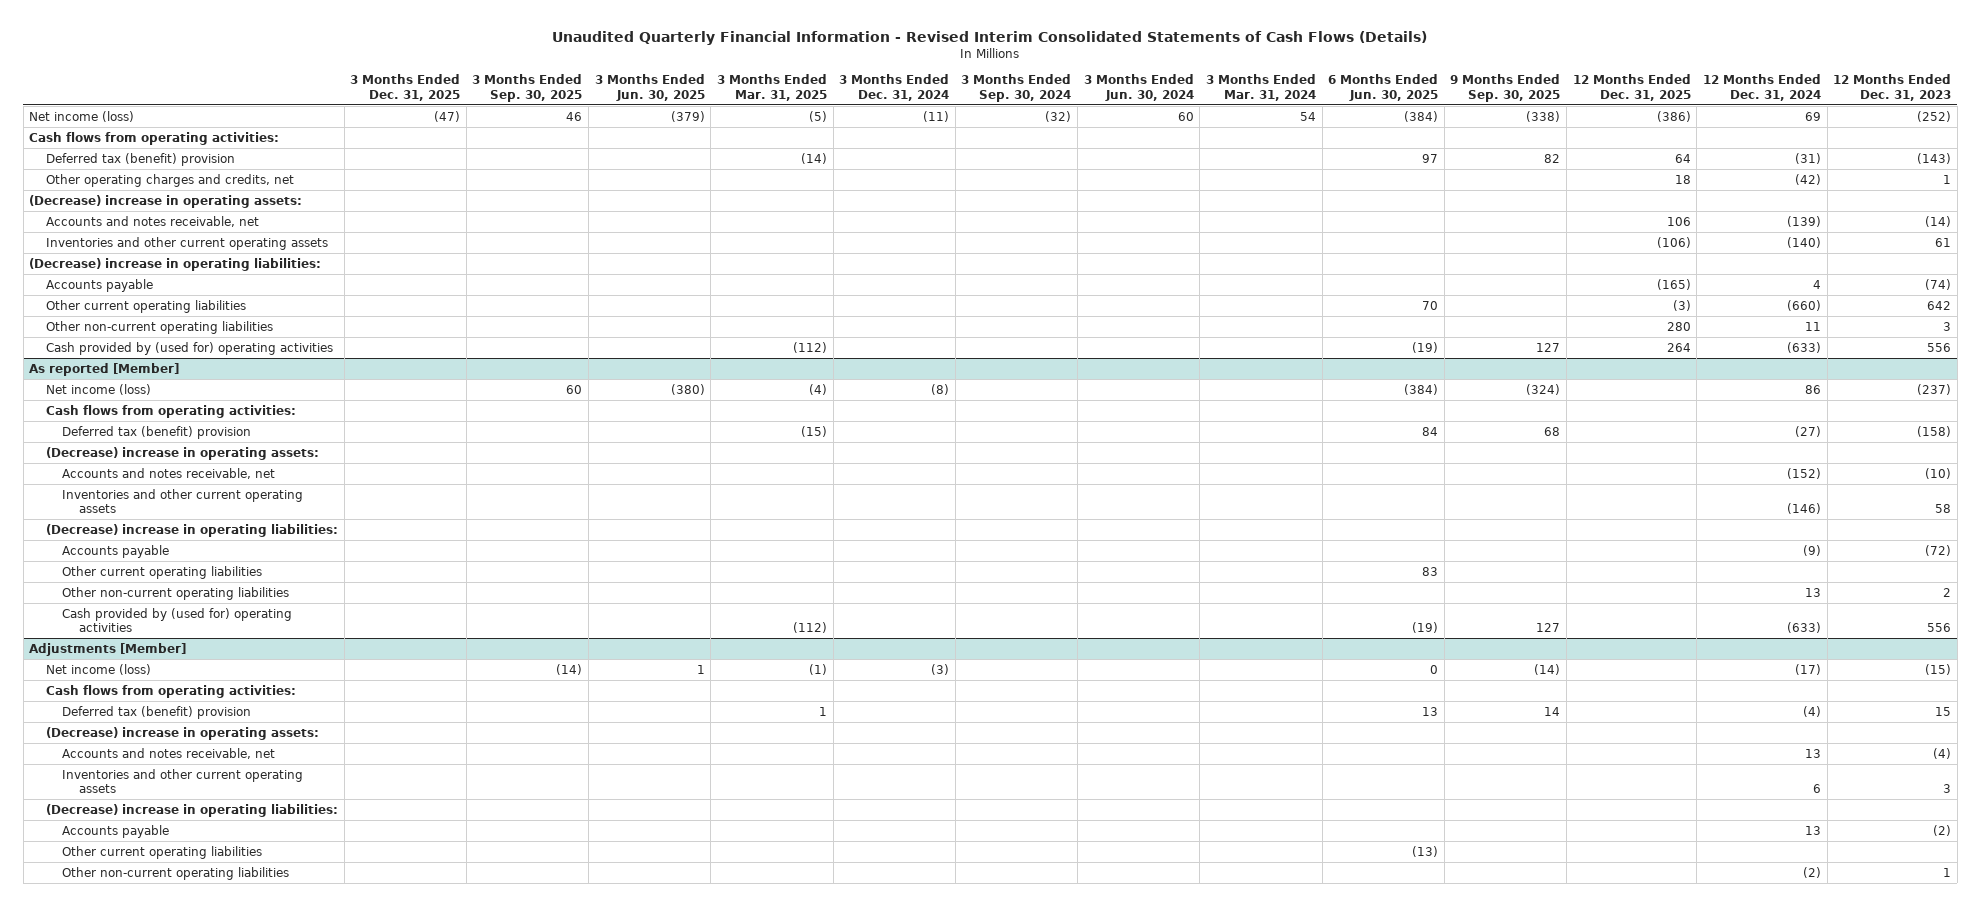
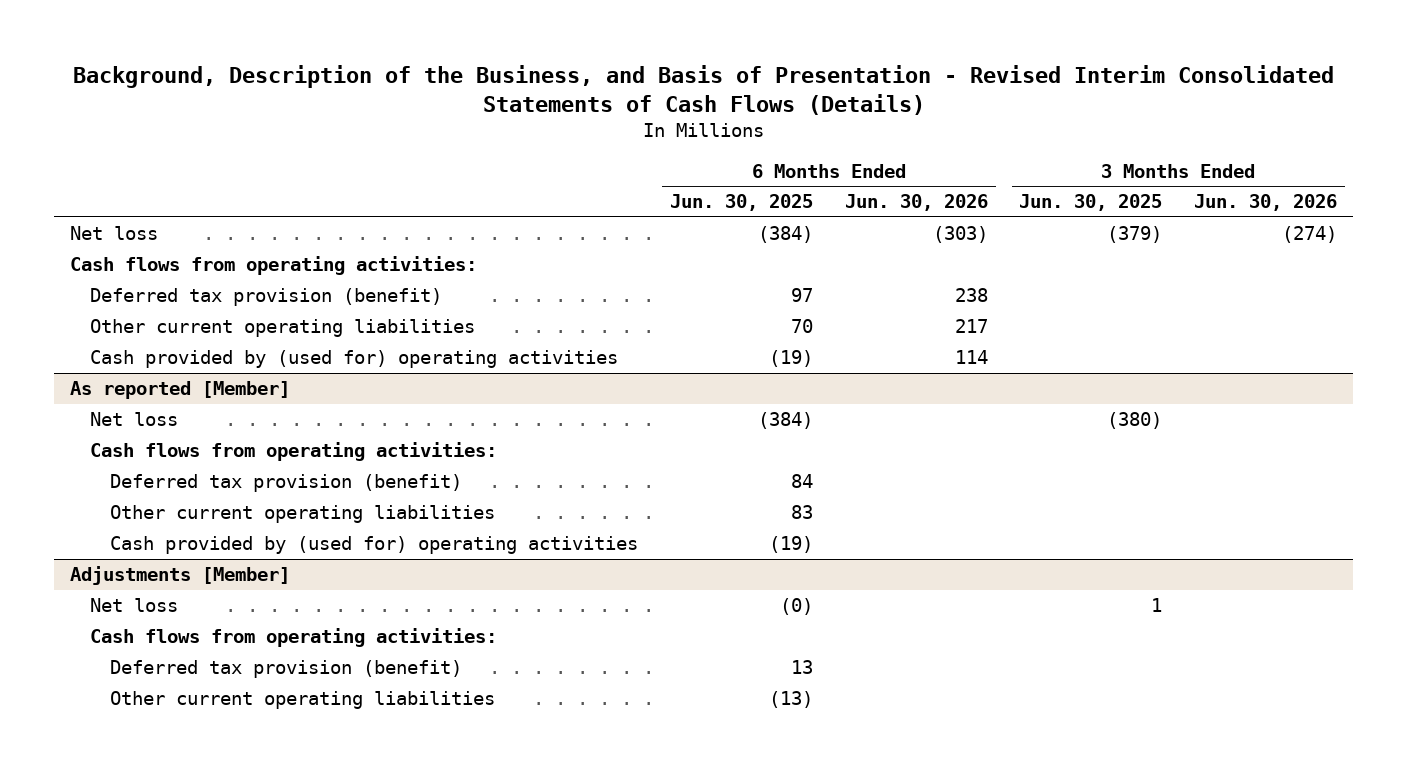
- Unaudited Quarterly Financial Information - Revised Interim Consolidated Statements of Cash Flows (Details)
+ Background, Description of the Business, and Basis of Presentation - Revised Interim Consolidated Statements of Cash Flows (Details)
- | 3 Months Ended Dec. 31, 2025 | 3 Months Ended Sep. 30, 2025 | 3 Months Ended Jun. 30, 2025 | 3 Months Ended Mar. 31, 2025 | 3 Months Ended Dec. 31, 2024 | 3 Months Ended Sep. 30, 2024 | 3 Months Ended Jun. 30, 2024 | 3 Months Ended Mar. 31, 2024 | 6 Months Ended Jun. 30, 2025 | 9 Months Ended Sep. 30, 2025 | 12 Months Ended Dec. 31, 2025 | 12 Months Ended Dec. 31, 2024 | 12 Months Ended Dec. 31, 2023
+ | 6 Months Ended Jun. 30, 2025 | 6 Months Ended Jun. 30, 2026 | 3 Months Ended Jun. 30, 2025 | 3 Months Ended Jun. 30, 2026
- Net income (loss) | (47) | 46 | (379) | (5) | (11) | (32) | 60 | 54 | (384) | (338) | (386) | 69 | (252)
+ Net loss | (384) | (303) | (379) | (274)
- Deferred tax (benefit) provision | | | | (14) | | | | | 97 | 82 | 64 | (31) | (143)
- Other operating charges and credits, net | | | | | | | | | | | 18 | (42) | 1
- (Decrease) increase in operating assets:
- Accounts and notes receivable, net | | | | | | | | | | | 106 | (139) | (14)
- Inventories and other current operating assets | | | | | | | | | | | (106) | (140) | 61
- (Decrease) increase in operating liabilities:
- Accounts payable | | | | | | | | | | | (165) | 4 | (74)
+ Deferred tax provision (benefit) | 97 | 238 | |
- Other non-current operating liabilities | | | | | | | | | | | 280 | 11 | 3
@ As reported [Member]
- Net income (loss) | | 60 | (380) | (4) | (8) | | | | (384) | (324) | | 86 | (237)
+ Net loss | (384) | | (380) |
- Deferred tax (benefit) provision | | | | (15) | | | | | 84 | 68 | | (27) | (158)
- (Decrease) increase in operating assets:
- Accounts and notes receivable, net | | | | | | | | | | | | (152) | (10)
- Inventories and other current operating assets | | | | | | | | | | | | (146) | 58
- (Decrease) increase in operating liabilities:
- Accounts payable | | | | | | | | | | | | (9) | (72)
+ Deferred tax provision (benefit) | 84 | | |
- Other non-current operating liabilities | | | | | | | | | | | | 13 | 2
@ Adjustments [Member]
- Net income (loss) | | (14) | 1 | (1) | (3) | | | | 0 | (14) | | (17) | (15)
+ Net loss | (0) | | 1 |
- Deferred tax (benefit) provision | | | | 1 | | | | | 13 | 14 | | (4) | 15
- (Decrease) increase in operating assets:
- Accounts and notes receivable, net | | | | | | | | | | | | 13 | (4)
- Inventories and other current operating assets | | | | | | | | | | | | 6 | 3
- (Decrease) increase in operating liabilities:
- Accounts payable | | | | | | | | | | | | 13 | (2)
+ Deferred tax provision (benefit) | 13 | | |
- Other non-current operating liabilities | | | | | | | | | | | | (2) | 1

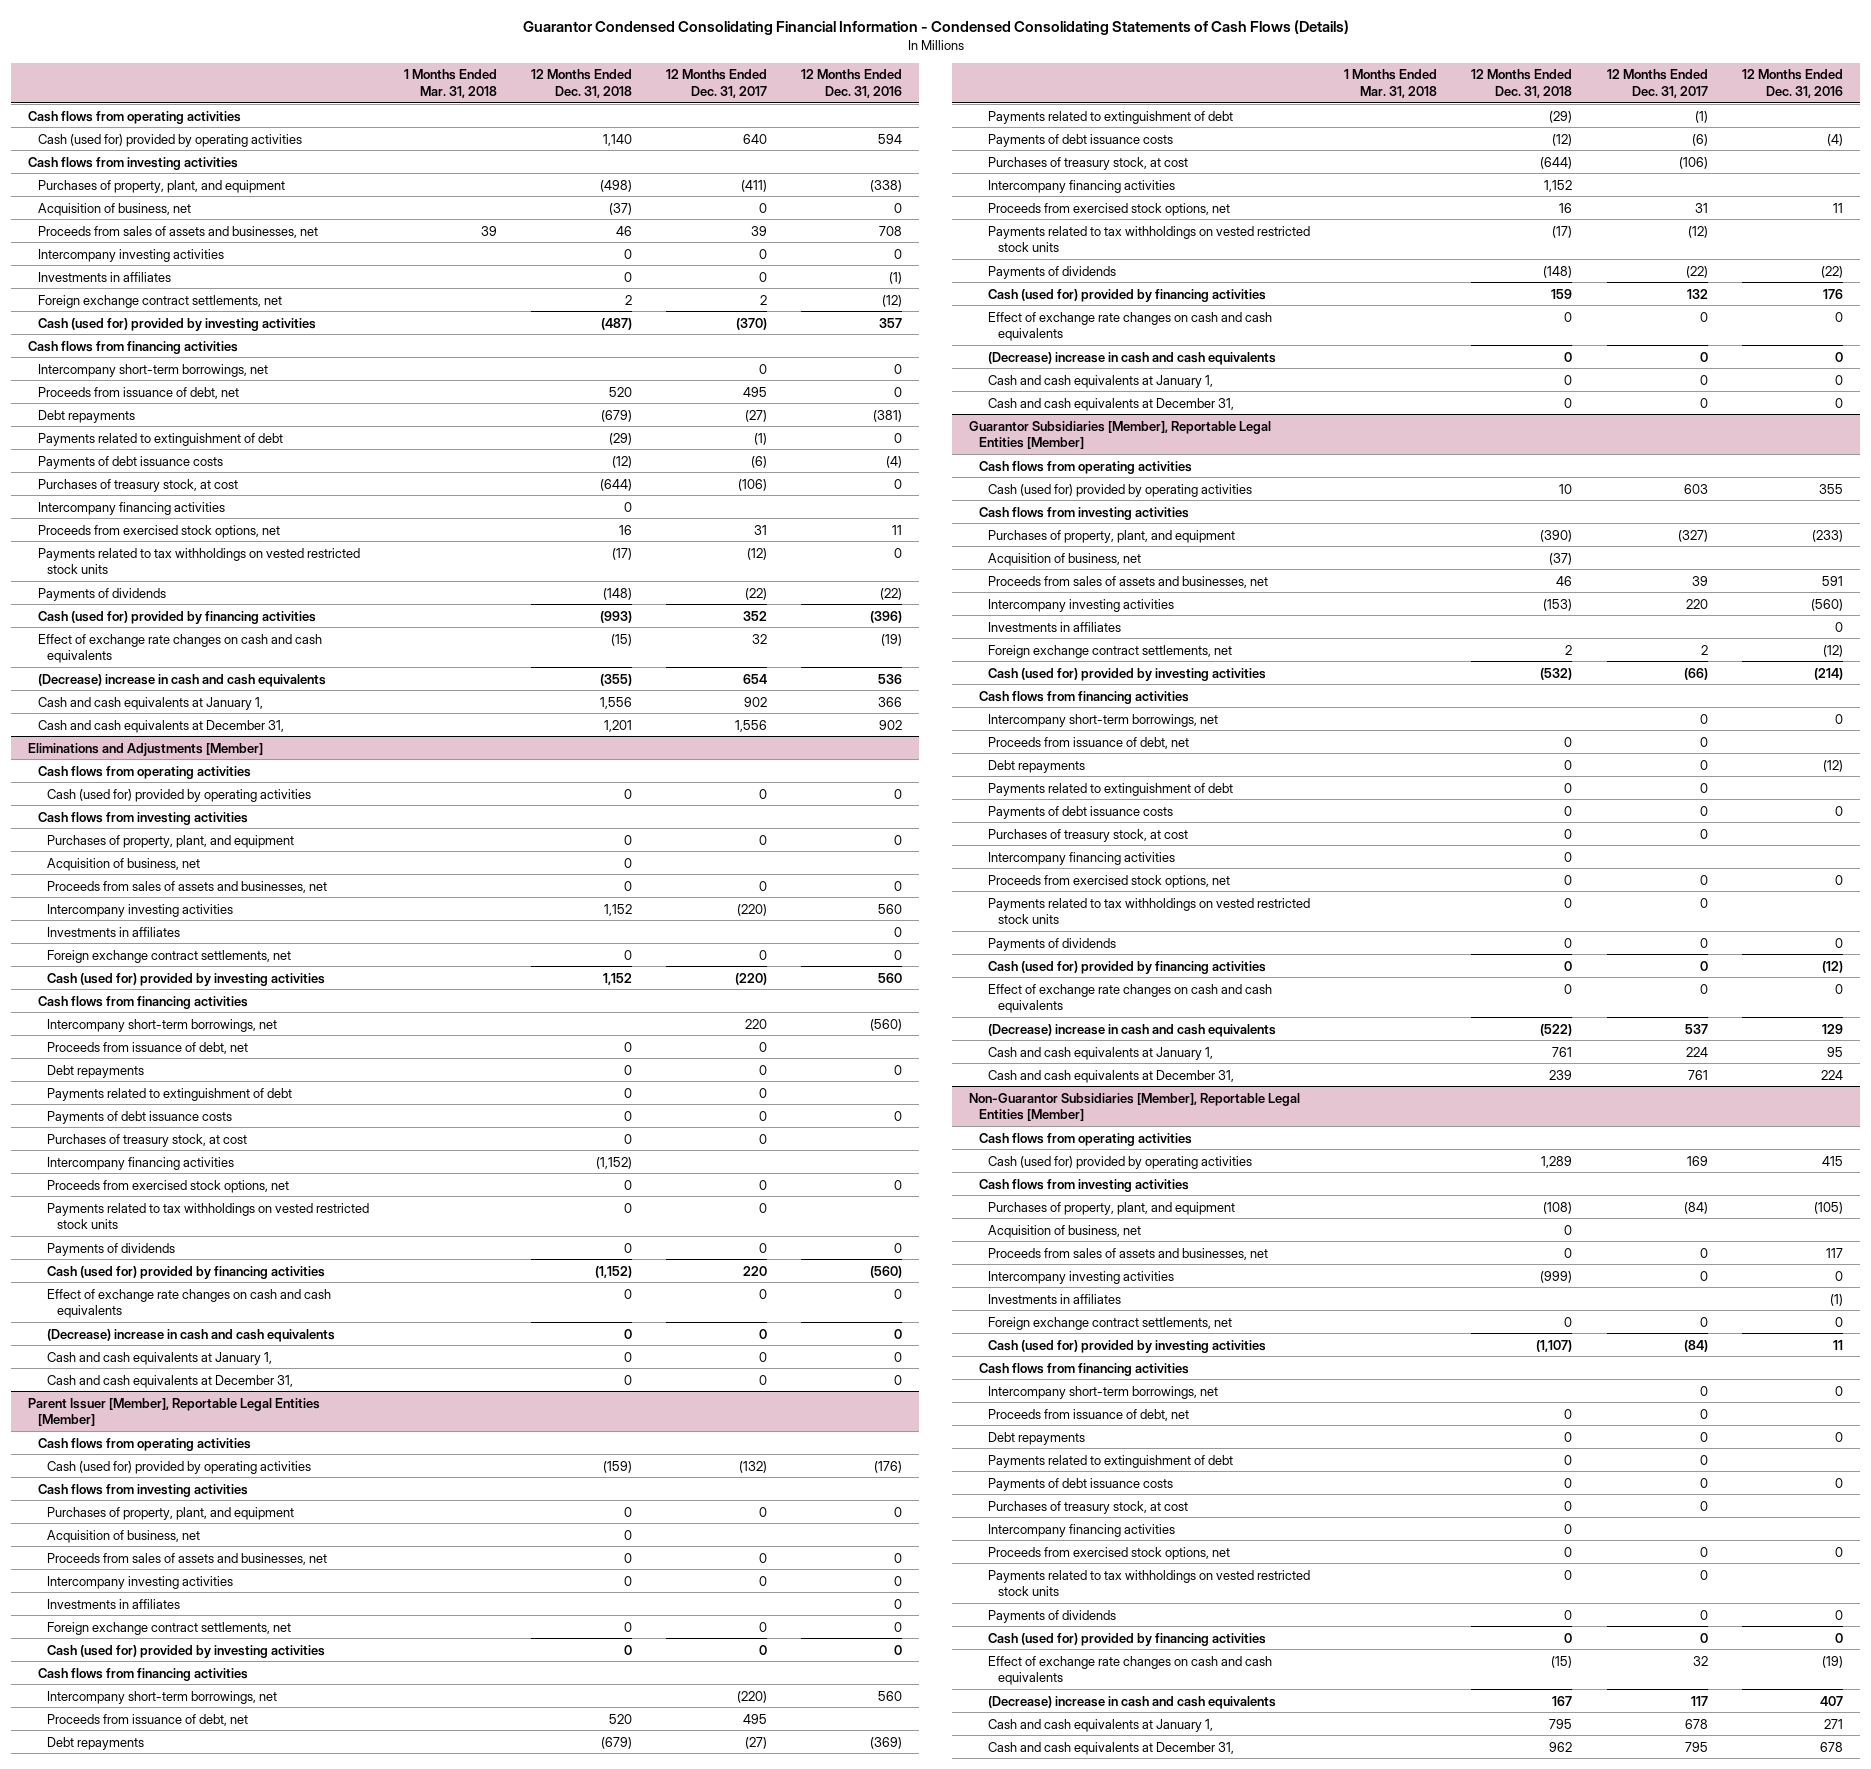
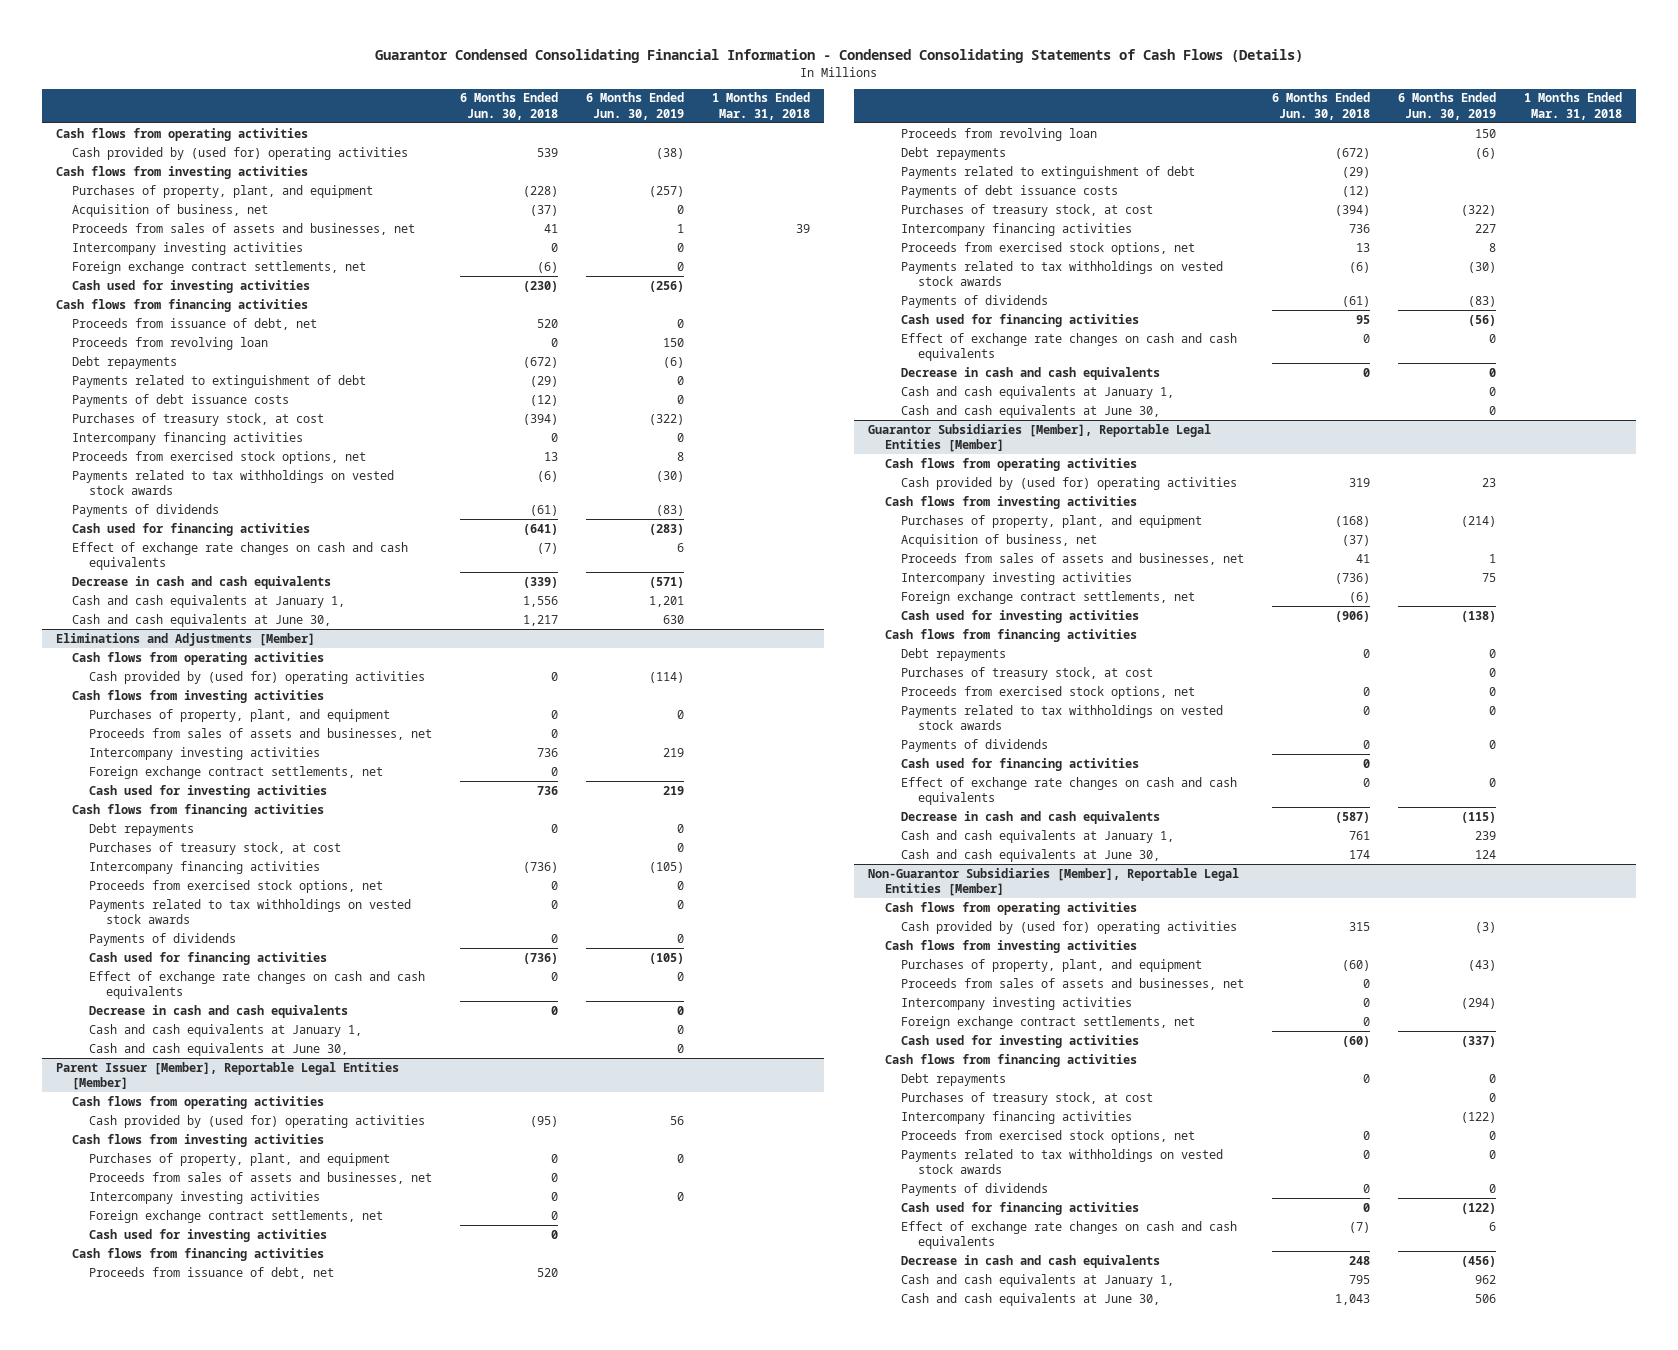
- | 1 Months Ended Mar. 31, 2018 | 12 Months Ended Dec. 31, 2018 | 12 Months Ended Dec. 31, 2017 | 12 Months Ended Dec. 31, 2016
+ | 6 Months Ended Jun. 30, 2018 | 6 Months Ended Jun. 30, 2019 | 1 Months Ended Mar. 31, 2018
- Cash (used for) provided by operating activities | | 1,140 | 640 | 594
+ Cash provided by (used for) operating activities | 539 | (38) |
- Investments in affiliates | | 0 | 0 | (1)
- Cash (used for) provided by investing activities | | (487) | (370) | 357
+ Cash used for investing activities | (230) | (256) |
- Intercompany short-term borrowings, net | | | 0 | 0
+ Proceeds from revolving loan | 0 | 150 |
- Payments related to tax withholdings on vested restricted stock units | | (17) | (12) | 0
+ Payments related to tax withholdings on vested stock awards | (6) | (30) |
- Cash (used for) provided by financing activities | | (993) | 352 | (396)
+ Cash used for financing activities | (641) | (283) |
- (Decrease) increase in cash and cash equivalents | | (355) | 654 | 536
+ Decrease in cash and cash equivalents | (339) | (571) |
- Cash and cash equivalents at December 31, | | 1,201 | 1,556 | 902
+ Cash and cash equivalents at June 30, | 1,217 | 630 |
@ Eliminations and Adjustments [Member]
- Cash (used for) provided by operating activities | | 0 | 0 | 0
+ Cash provided by (used for) operating activities | 0 | (114) |
- Acquisition of business, net | | 0 | |
- Investments in affiliates | | | | 0
- Cash (used for) provided by investing activities | | 1,152 | (220) | 560
+ Cash used for investing activities | 736 | 219 |
- Intercompany short-term borrowings, net | | | 220 | (560)
- Proceeds from issuance of debt, net | | 0 | 0 |
- Payments related to extinguishment of debt | | 0 | 0 |
- Payments of debt issuance costs | | 0 | 0 | 0
- Payments related to tax withholdings on vested restricted stock units | | 0 | 0 |
+ Payments related to tax withholdings on vested stock awards | 0 | 0 |
- Cash (used for) provided by financing activities | | (1,152) | 220 | (560)
+ Cash used for financing activities | (736) | (105) |
- (Decrease) increase in cash and cash equivalents | | 0 | 0 | 0
+ Decrease in cash and cash equivalents | 0 | 0 |
- Cash and cash equivalents at December 31, | | 0 | 0 | 0
+ Cash and cash equivalents at June 30, | | 0 |
@ Parent Issuer [Member], Reportable Legal Entities [Member]
- Cash (used for) provided by operating activities | | (159) | (132) | (176)
+ Cash provided by (used for) operating activities | (95) | 56 |
- Acquisition of business, net | | 0 | |
- Investments in affiliates | | | | 0
- Cash (used for) provided by investing activities | | 0 | 0 | 0
+ Cash used for investing activities | 0 | |
- Intercompany short-term borrowings, net | | | (220) | 560
+ Proceeds from revolving loan | | 150 |
- Payments related to tax withholdings on vested restricted stock units | | (17) | (12) |
+ Payments related to tax withholdings on vested stock awards | (6) | (30) |
- Cash (used for) provided by financing activities | | 159 | 132 | 176
+ Cash used for financing activities | 95 | (56) |
- (Decrease) increase in cash and cash equivalents | | 0 | 0 | 0
+ Decrease in cash and cash equivalents | 0 | 0 |
- Cash and cash equivalents at December 31, | | 0 | 0 | 0
+ Cash and cash equivalents at June 30, | | 0 |
@ Guarantor Subsidiaries [Member], Reportable Legal Entities [Member]
- Cash (used for) provided by operating activities | | 10 | 603 | 355
+ Cash provided by (used for) operating activities | 319 | 23 |
- Investments in affiliates | | | | 0
- Cash (used for) provided by investing activities | | (532) | (66) | (214)
+ Cash used for investing activities | (906) | (138) |
- Intercompany short-term borrowings, net | | | 0 | 0
- Proceeds from issuance of debt, net | | 0 | 0 |
- Payments related to extinguishment of debt | | 0 | 0 |
- Payments of debt issuance costs | | 0 | 0 | 0
- Intercompany financing activities | | 0 | |
- Payments related to tax withholdings on vested restricted stock units | | 0 | 0 |
+ Payments related to tax withholdings on vested stock awards | 0 | 0 |
- Cash (used for) provided by financing activities | | 0 | 0 | (12)
+ Cash used for financing activities | 0 | |
- (Decrease) increase in cash and cash equivalents | | (522) | 537 | 129
+ Decrease in cash and cash equivalents | (587) | (115) |
- Cash and cash equivalents at December 31, | | 239 | 761 | 224
+ Cash and cash equivalents at June 30, | 174 | 124 |
@ Non-Guarantor Subsidiaries [Member], Reportable Legal Entities [Member]
- Cash (used for) provided by operating activities | | 1,289 | 169 | 415
+ Cash provided by (used for) operating activities | 315 | (3) |
- Acquisition of business, net | | 0 | |
- Investments in affiliates | | | | (1)
- Cash (used for) provided by investing activities | | (1,107) | (84) | 11
+ Cash used for investing activities | (60) | (337) |
- Intercompany short-term borrowings, net | | | 0 | 0
- Proceeds from issuance of debt, net | | 0 | 0 |
- Payments related to extinguishment of debt | | 0 | 0 |
- Payments of debt issuance costs | | 0 | 0 | 0
- Payments related to tax withholdings on vested restricted stock units | | 0 | 0 |
+ Payments related to tax withholdings on vested stock awards | 0 | 0 |
- Cash (used for) provided by financing activities | | 0 | 0 | 0
+ Cash used for financing activities | 0 | (122) |
- (Decrease) increase in cash and cash equivalents | | 167 | 117 | 407
+ Decrease in cash and cash equivalents | 248 | (456) |
- Cash and cash equivalents at December 31, | | 962 | 795 | 678
+ Cash and cash equivalents at June 30, | 1,043 | 506 |

